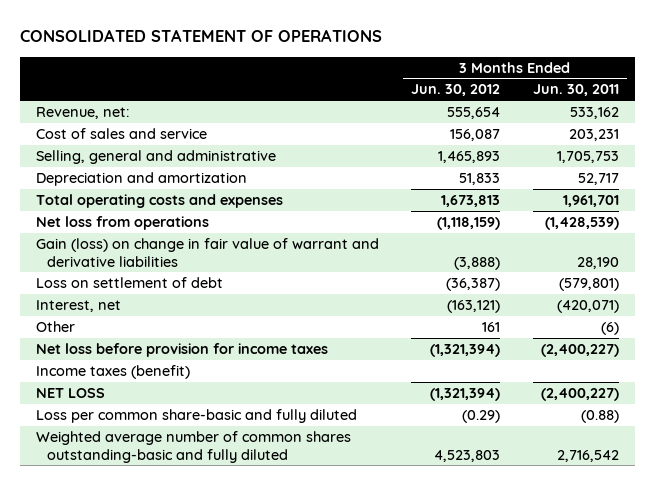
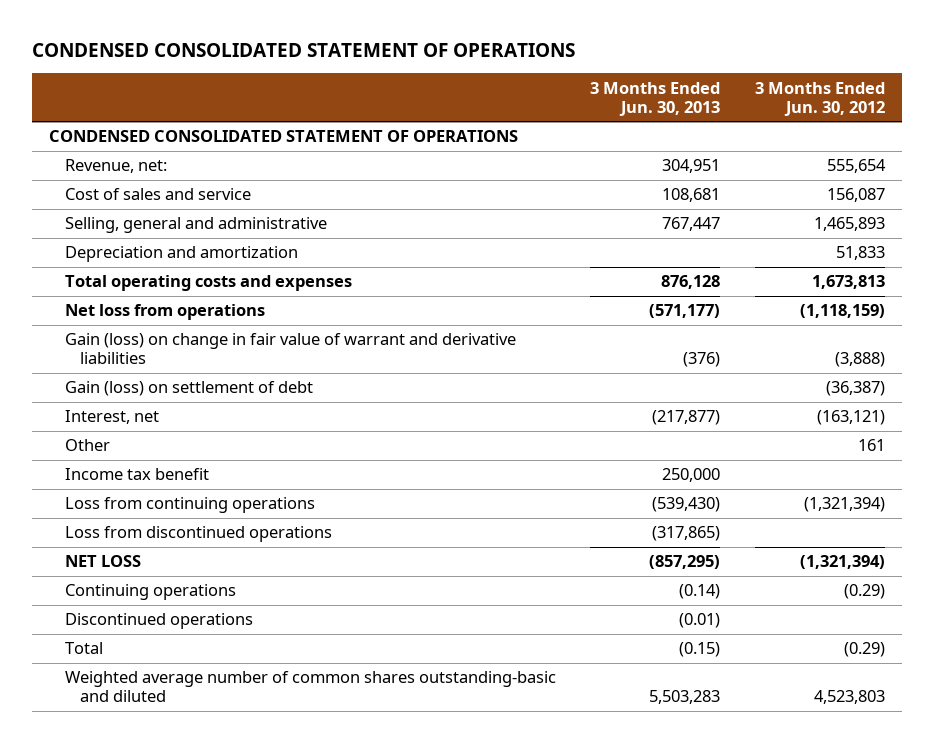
- CONSOLIDATED STATEMENT OF OPERATIONS
+ CONDENSED CONSOLIDATED STATEMENT OF OPERATIONS
- | 3 Months Ended Jun. 30, 2012 | 3 Months Ended Jun. 30, 2011
+ | 3 Months Ended Jun. 30, 2013 | 3 Months Ended Jun. 30, 2012
+ CONDENSED CONSOLIDATED STATEMENT OF OPERATIONS
- Loss on settlement of debt | (36,387) | (579,801)
+ Gain (loss) on settlement of debt | | (36,387)
- Net loss before provision for income taxes | (1,321,394) | (2,400,227)
- Income taxes (benefit)
+ Income tax benefit | 250,000 |
+ Loss from continuing operations | (539,430) | (1,321,394)
+ Loss from discontinued operations | (317,865) |
- Loss per common share-basic and fully diluted | (0.29) | (0.88)
- Weighted average number of common shares outstanding-basic and fully diluted | 4,523,803 | 2,716,542
+ Continuing operations | (0.14) | (0.29)
+ Discontinued operations | (0.01) |
+ Total | (0.15) | (0.29)
+ Weighted average number of common shares outstanding-basic and diluted | 5,503,283 | 4,523,803

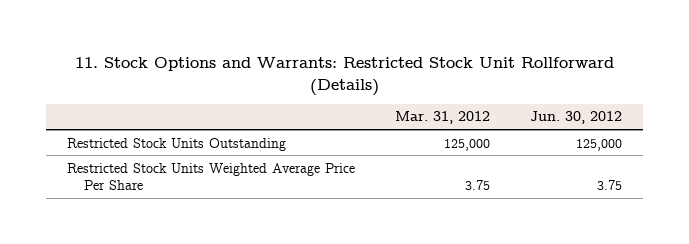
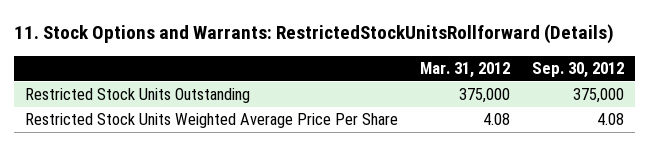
- 11. Stock Options and Warrants: Restricted Stock Unit Rollforward (Details)
+ 11. Stock Options and Warrants: RestrictedStockUnitsRollforward (Details)
- | Mar. 31, 2012 | Jun. 30, 2012
+ | Mar. 31, 2012 | Sep. 30, 2012
- Restricted Stock Units Outstanding | 125,000 | 125,000
- Restricted Stock Units Weighted Average Price Per Share | 3.75 | 3.75
+ Restricted Stock Units Outstanding | 375,000 | 375,000
+ Restricted Stock Units Weighted Average Price Per Share | 4.08 | 4.08

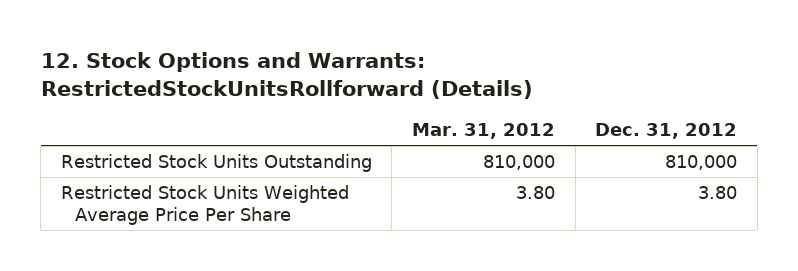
- 11. Stock Options and Warrants: RestrictedStockUnitsRollforward (Details)
+ 12. Stock Options and Warrants: RestrictedStockUnitsRollforward (Details)
- | Mar. 31, 2012 | Sep. 30, 2012
+ | Mar. 31, 2012 | Dec. 31, 2012
- Restricted Stock Units Outstanding | 375,000 | 375,000
- Restricted Stock Units Weighted Average Price Per Share | 4.08 | 4.08
+ Restricted Stock Units Outstanding | 810,000 | 810,000
+ Restricted Stock Units Weighted Average Price Per Share | 3.80 | 3.80

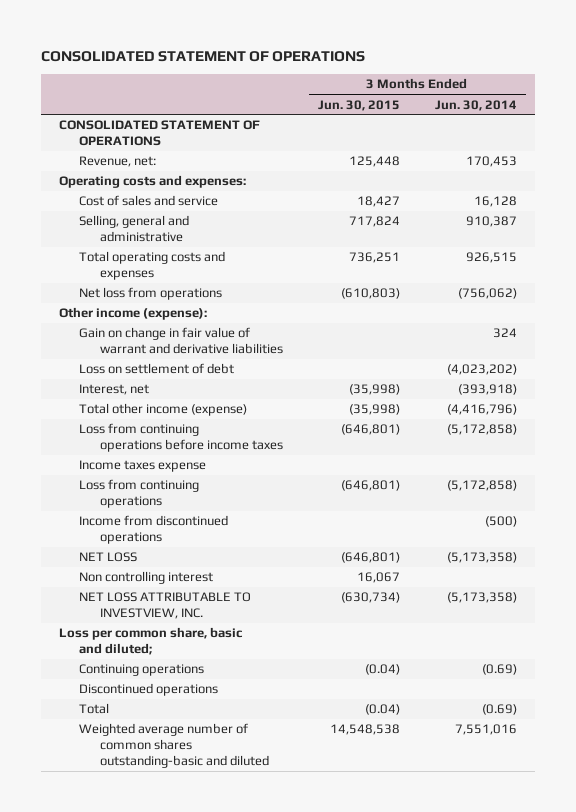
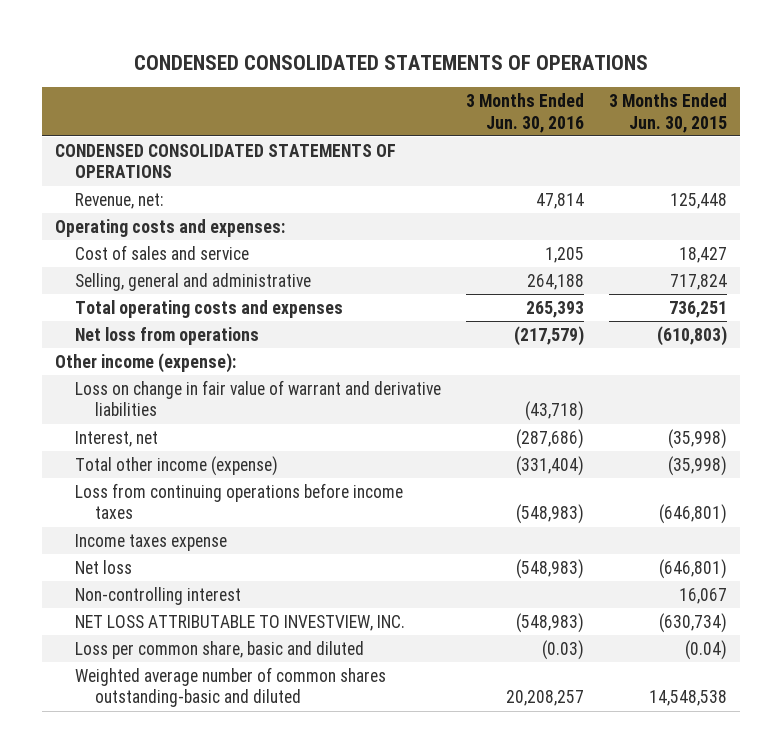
- CONSOLIDATED STATEMENT OF OPERATIONS
+ CONDENSED CONSOLIDATED STATEMENTS OF OPERATIONS
- | 3 Months Ended Jun. 30, 2015 | 3 Months Ended Jun. 30, 2014
+ | 3 Months Ended Jun. 30, 2016 | 3 Months Ended Jun. 30, 2015
- CONSOLIDATED STATEMENT OF OPERATIONS
+ CONDENSED CONSOLIDATED STATEMENTS OF OPERATIONS
- Gain on change in fair value of warrant and derivative liabilities | | 324
- Loss on settlement of debt | | (4,023,202)
+ Loss on change in fair value of warrant and derivative liabilities | (43,718) |
- Loss from continuing operations | (646,801) | (5,172,858)
- Income from discontinued operations | | (500)
- NET LOSS | (646,801) | (5,173,358)
- Non controlling interest | 16,067 |
+ Net loss | (548,983) | (646,801)
+ Non-controlling interest | | 16,067
- Loss per common share, basic and diluted;
- Continuing operations | (0.04) | (0.69)
- Discontinued operations
- Total | (0.04) | (0.69)
+ Loss per common share, basic and diluted | (0.03) | (0.04)

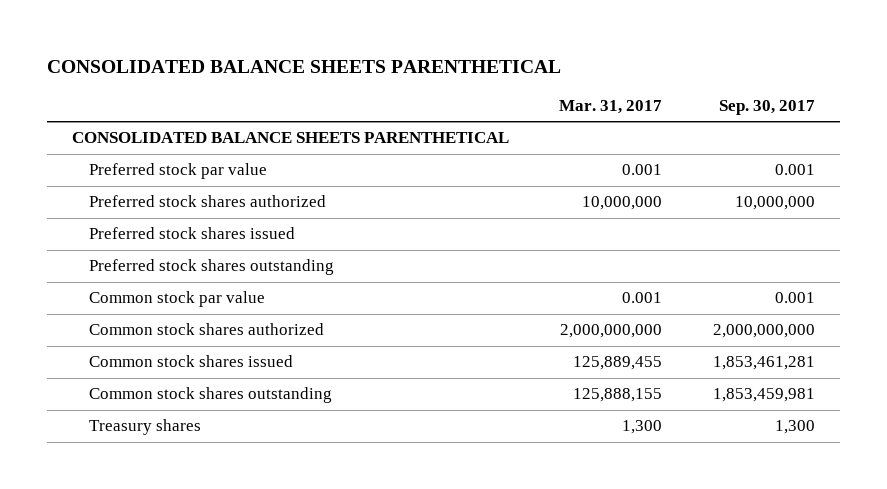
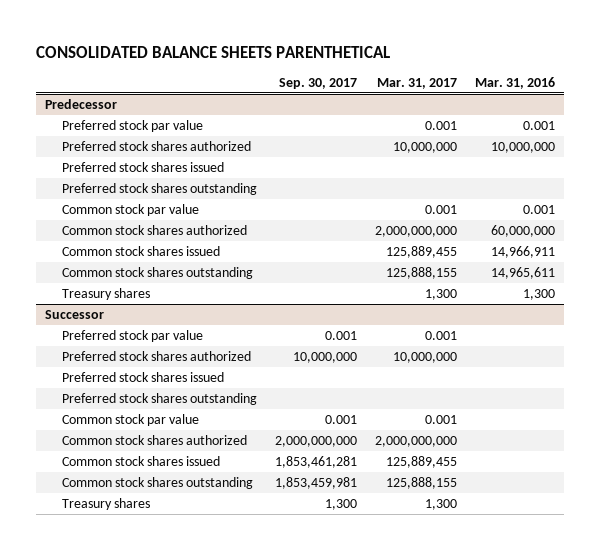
- | Mar. 31, 2017 | Sep. 30, 2017
+ | Sep. 30, 2017 | Mar. 31, 2017 | Mar. 31, 2016
- CONSOLIDATED BALANCE SHEETS PARENTHETICAL
+ Predecessor
+ Preferred stock par value | | 0.001 | 0.001
+ Preferred stock shares authorized | | 10,000,000 | 10,000,000
+ Preferred stock shares issued
+ Preferred stock shares outstanding
+ Common stock par value | | 0.001 | 0.001
+ Common stock shares authorized | | 2,000,000,000 | 60,000,000
+ Common stock shares issued | | 125,889,455 | 14,966,911
+ Common stock shares outstanding | | 125,888,155 | 14,965,611
+ Treasury shares | | 1,300 | 1,300
+ Successor

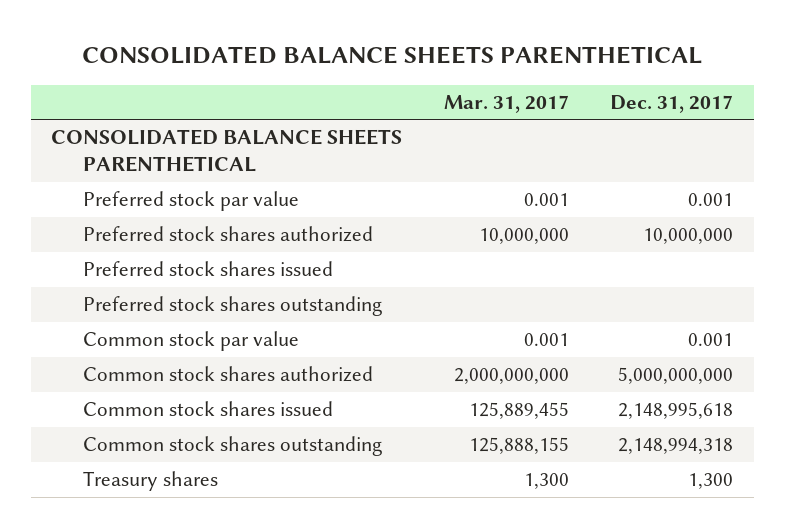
- | Sep. 30, 2017 | Mar. 31, 2017 | Mar. 31, 2016
+ | Mar. 31, 2017 | Dec. 31, 2017
- Predecessor
- Preferred stock par value | | 0.001 | 0.001
- Preferred stock shares authorized | | 10,000,000 | 10,000,000
- Preferred stock shares issued
- Preferred stock shares outstanding
- Common stock par value | | 0.001 | 0.001
- Common stock shares authorized | | 2,000,000,000 | 60,000,000
- Common stock shares issued | | 125,889,455 | 14,966,911
- Common stock shares outstanding | | 125,888,155 | 14,965,611
- Treasury shares | | 1,300 | 1,300
- Successor
+ CONSOLIDATED BALANCE SHEETS PARENTHETICAL

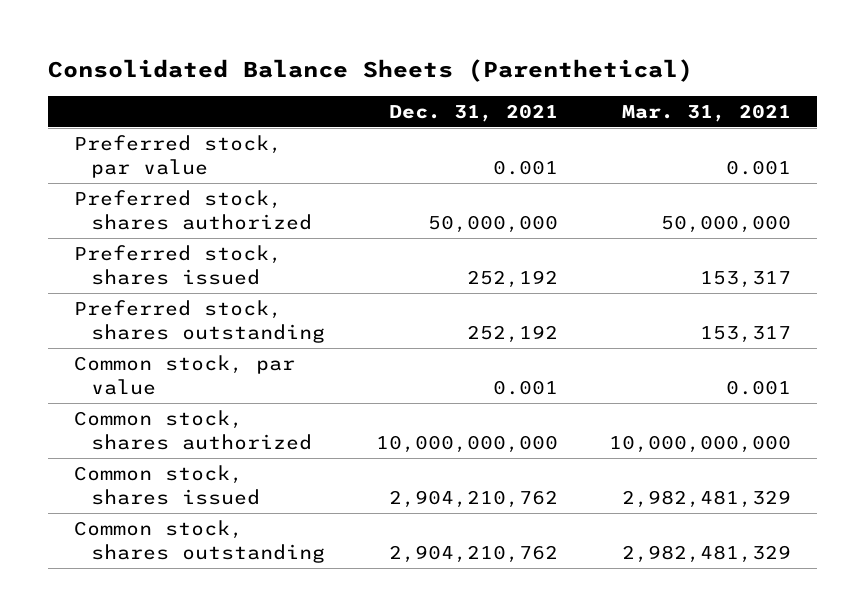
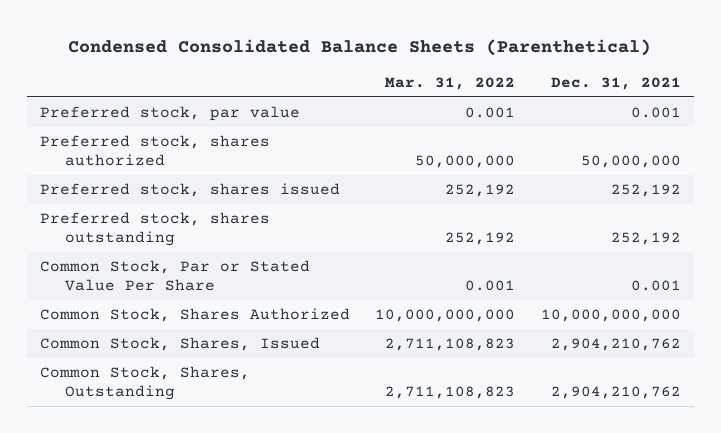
- Consolidated Balance Sheets (Parenthetical)
+ Condensed Consolidated Balance Sheets (Parenthetical)
- | Dec. 31, 2021 | Mar. 31, 2021
+ | Mar. 31, 2022 | Dec. 31, 2021
- Common stock, par value | 0.001 | 0.001
- Common stock, shares authorized | 10,000,000,000 | 10,000,000,000
- Common stock, shares issued | 2,904,210,762 | 2,982,481,329
- Common stock, shares outstanding | 2,904,210,762 | 2,982,481,329
+ Common Stock, Par or Stated Value Per Share | 0.001 | 0.001
+ Common Stock, Shares Authorized | 10,000,000,000 | 10,000,000,000
+ Common Stock, Shares, Issued | 2,711,108,823 | 2,904,210,762
+ Common Stock, Shares, Outstanding | 2,711,108,823 | 2,904,210,762

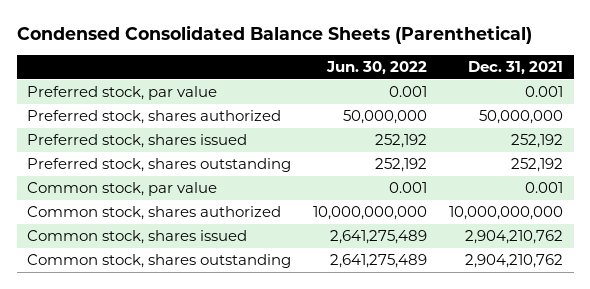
- | Mar. 31, 2022 | Dec. 31, 2021
+ | Jun. 30, 2022 | Dec. 31, 2021
- Common Stock, Par or Stated Value Per Share | 0.001 | 0.001
- Common Stock, Shares Authorized | 10,000,000,000 | 10,000,000,000
- Common Stock, Shares, Issued | 2,711,108,823 | 2,904,210,762
- Common Stock, Shares, Outstanding | 2,711,108,823 | 2,904,210,762
+ Common stock, par value | 0.001 | 0.001
+ Common stock, shares authorized | 10,000,000,000 | 10,000,000,000
+ Common stock, shares issued | 2,641,275,489 | 2,904,210,762
+ Common stock, shares outstanding | 2,641,275,489 | 2,904,210,762

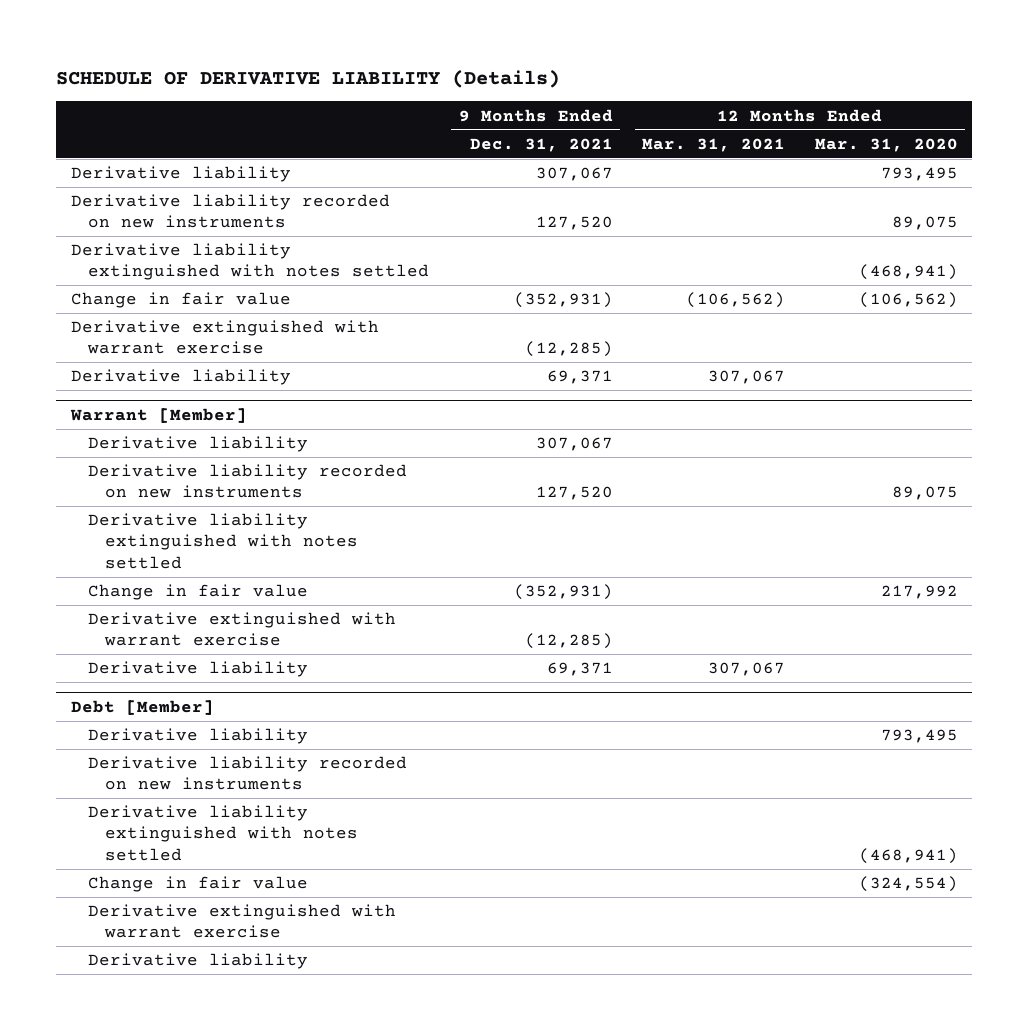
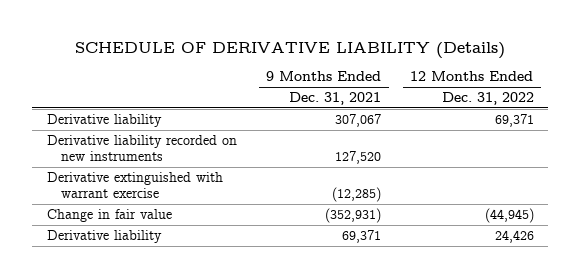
- | 9 Months Ended Dec. 31, 2021 | 12 Months Ended Mar. 31, 2021 | 12 Months Ended Mar. 31, 2020
+ | 9 Months Ended Dec. 31, 2021 | 12 Months Ended Dec. 31, 2022
- Derivative liability extinguished with notes settled | | | (468,941)
- Change in fair value | (352,931) | (106,562) | (106,562)
- Derivative liability | 69,371 | 307,067 |
- Warrant [Member]
- Derivative liability | 307,067 | |
- Derivative liability recorded on new instruments | 127,520 | | 89,075
- Derivative liability extinguished with notes settled
- Derivative extinguished with warrant exercise | (12,285) | |
- Debt [Member]
- Derivative liability | | | 793,495
- Derivative liability recorded on new instruments
- Derivative liability extinguished with notes settled | | | (468,941)
- Change in fair value | | | (324,554)
- Derivative extinguished with warrant exercise
- Derivative liability

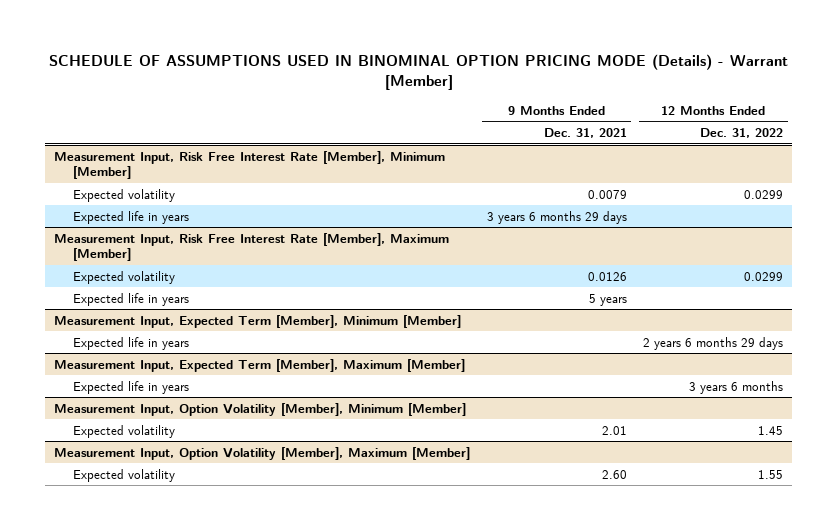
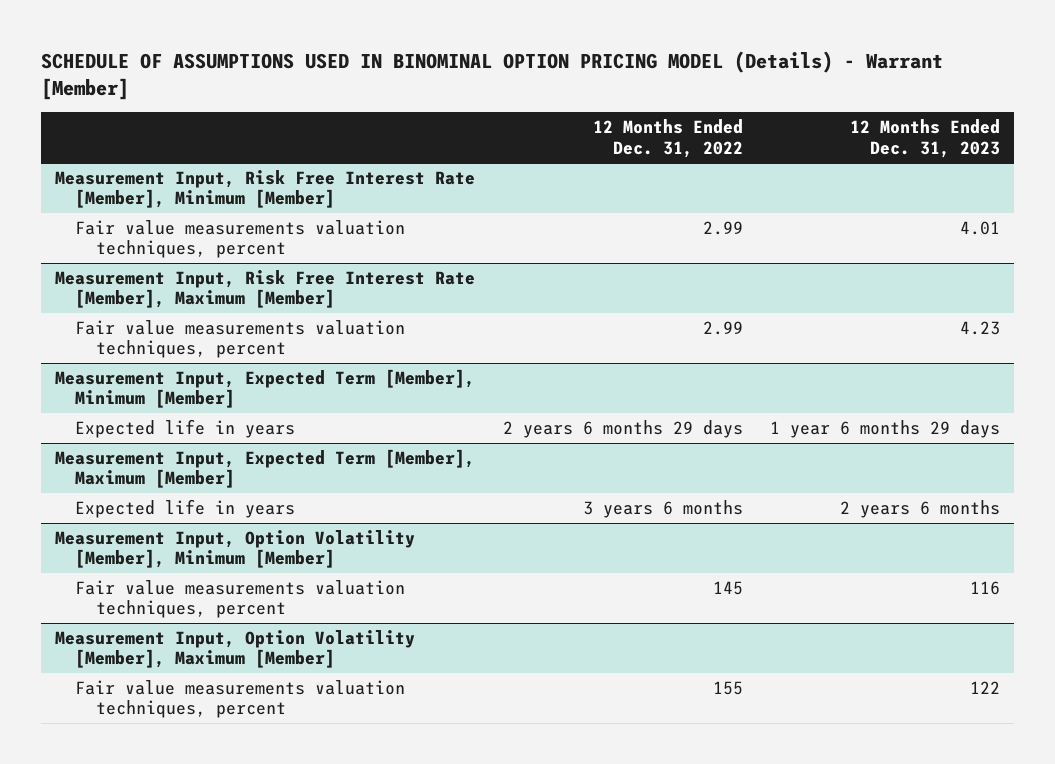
- SCHEDULE OF ASSUMPTIONS USED IN BINOMINAL OPTION PRICING MODE (Details) - Warrant [Member]
+ SCHEDULE OF ASSUMPTIONS USED IN BINOMINAL OPTION PRICING MODEL (Details) - Warrant [Member]
- | 9 Months Ended Dec. 31, 2021 | 12 Months Ended Dec. 31, 2022
+ | 12 Months Ended Dec. 31, 2022 | 12 Months Ended Dec. 31, 2023
@ Measurement Input, Risk Free Interest Rate [Member], Minimum [Member]
- Expected volatility | 0.0079 | 0.0299
- Expected life in years | 3 years 6 months 29 days |
+ Fair value measurements valuation techniques, percent | 2.99 | 4.01
@ Measurement Input, Risk Free Interest Rate [Member], Maximum [Member]
- Expected volatility | 0.0126 | 0.0299
- Expected life in years | 5 years |
+ Fair value measurements valuation techniques, percent | 2.99 | 4.23
@ Measurement Input, Option Volatility [Member], Minimum [Member]
- Expected volatility | 2.01 | 1.45
+ Fair value measurements valuation techniques, percent | 145 | 116
@ Measurement Input, Option Volatility [Member], Maximum [Member]
- Expected volatility | 2.60 | 1.55
+ Fair value measurements valuation techniques, percent | 155 | 122

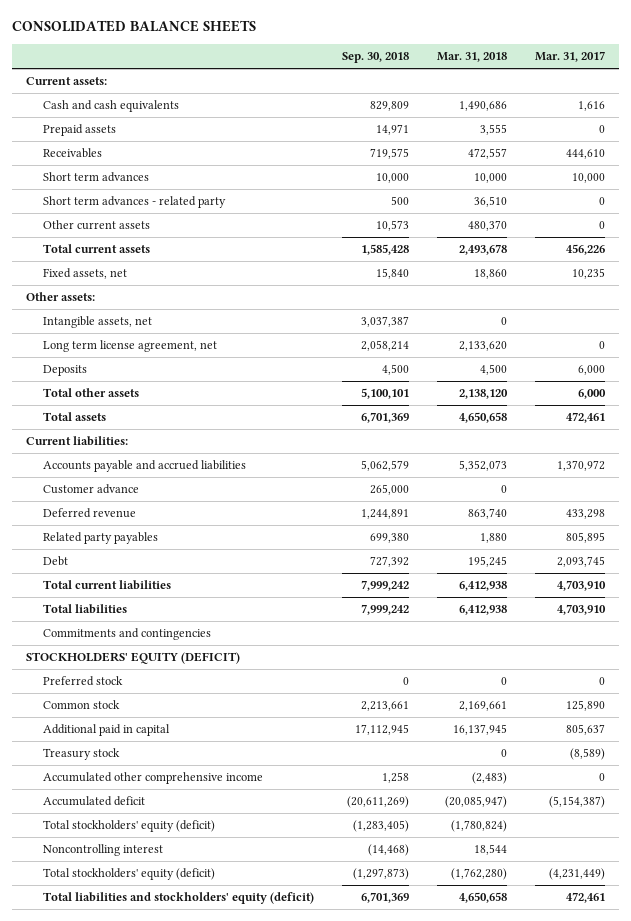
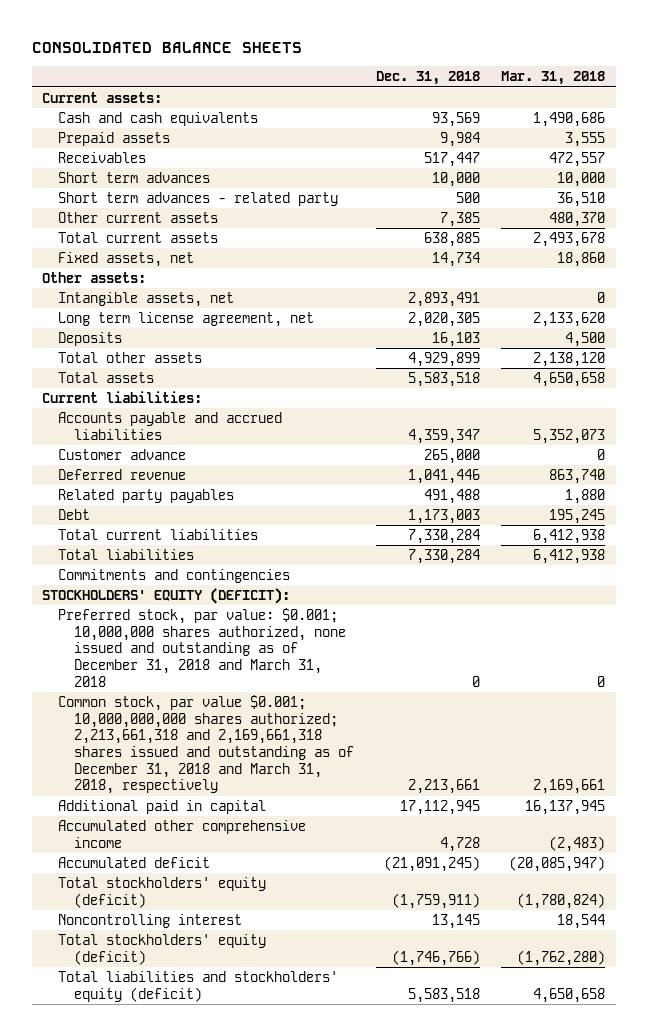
- | Sep. 30, 2018 | Mar. 31, 2018 | Mar. 31, 2017
+ | Dec. 31, 2018 | Mar. 31, 2018
- STOCKHOLDERS' EQUITY (DEFICIT)
- Preferred stock | 0 | 0 | 0
- Common stock | 2,213,661 | 2,169,661 | 125,890
+ STOCKHOLDERS' EQUITY (DEFICIT):
+ Preferred stock, par value: $0.001; 10,000,000 shares authorized, none issued and outstanding as of December 31, 2018 and March 31, 2018 | 0 | 0
+ Common stock, par value $0.001; 10,000,000,000 shares authorized; 2,213,661,318 and 2,169,661,318 shares issued and outstanding as of December 31, 2018 and March 31, 2018, respectively | 2,213,661 | 2,169,661
- Treasury stock | | 0 | (8,589)

